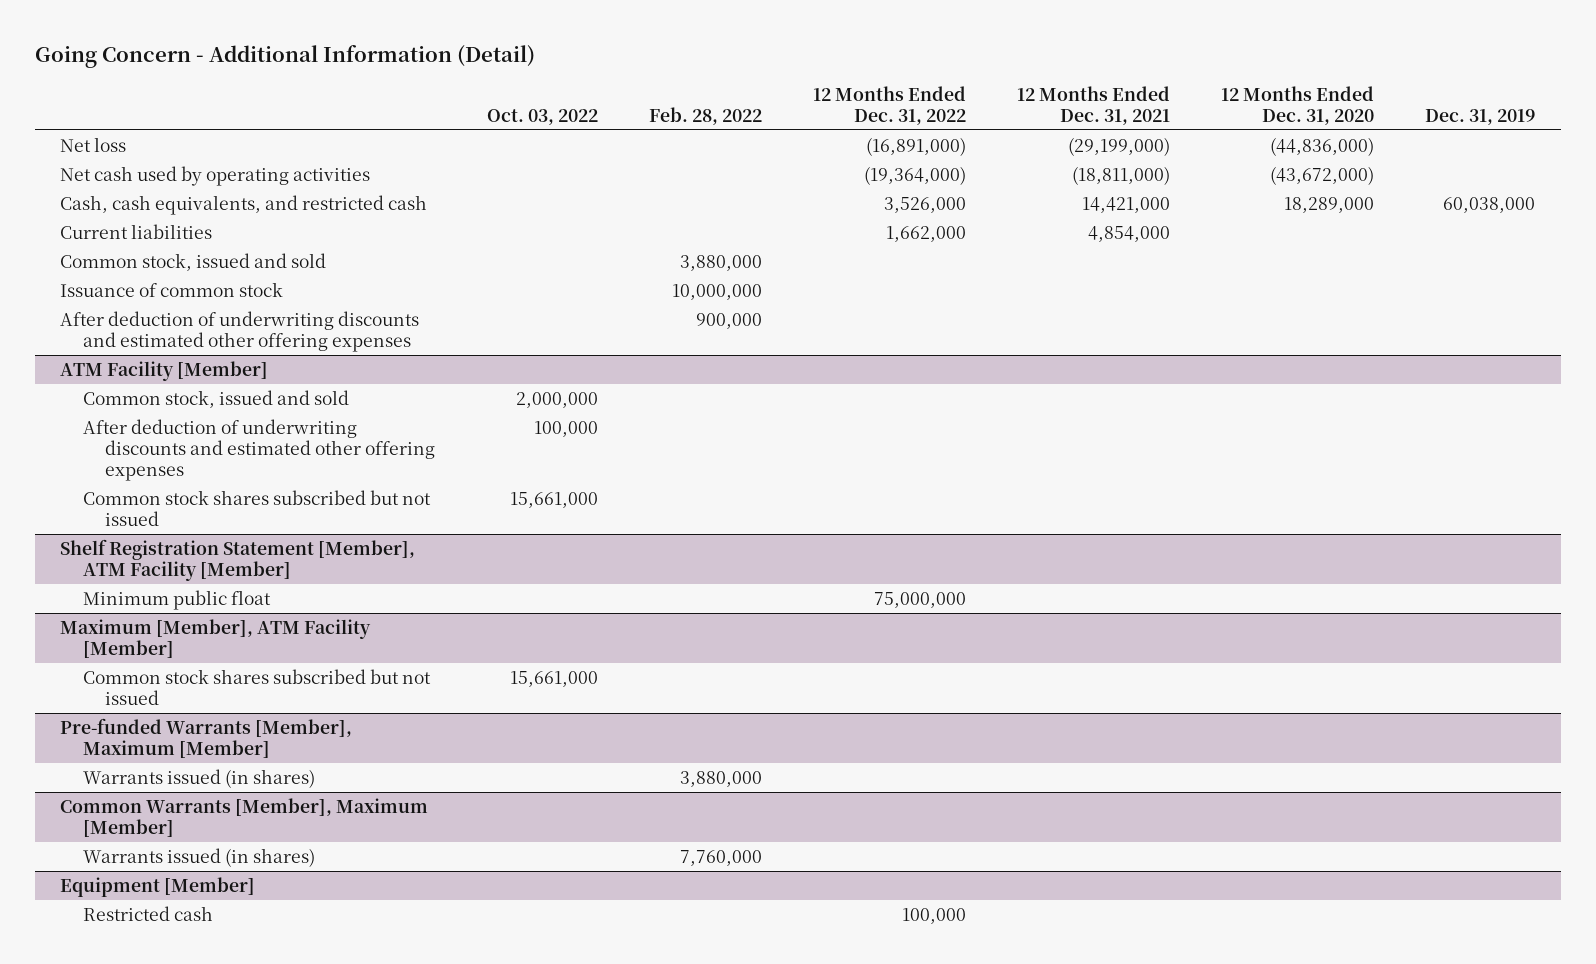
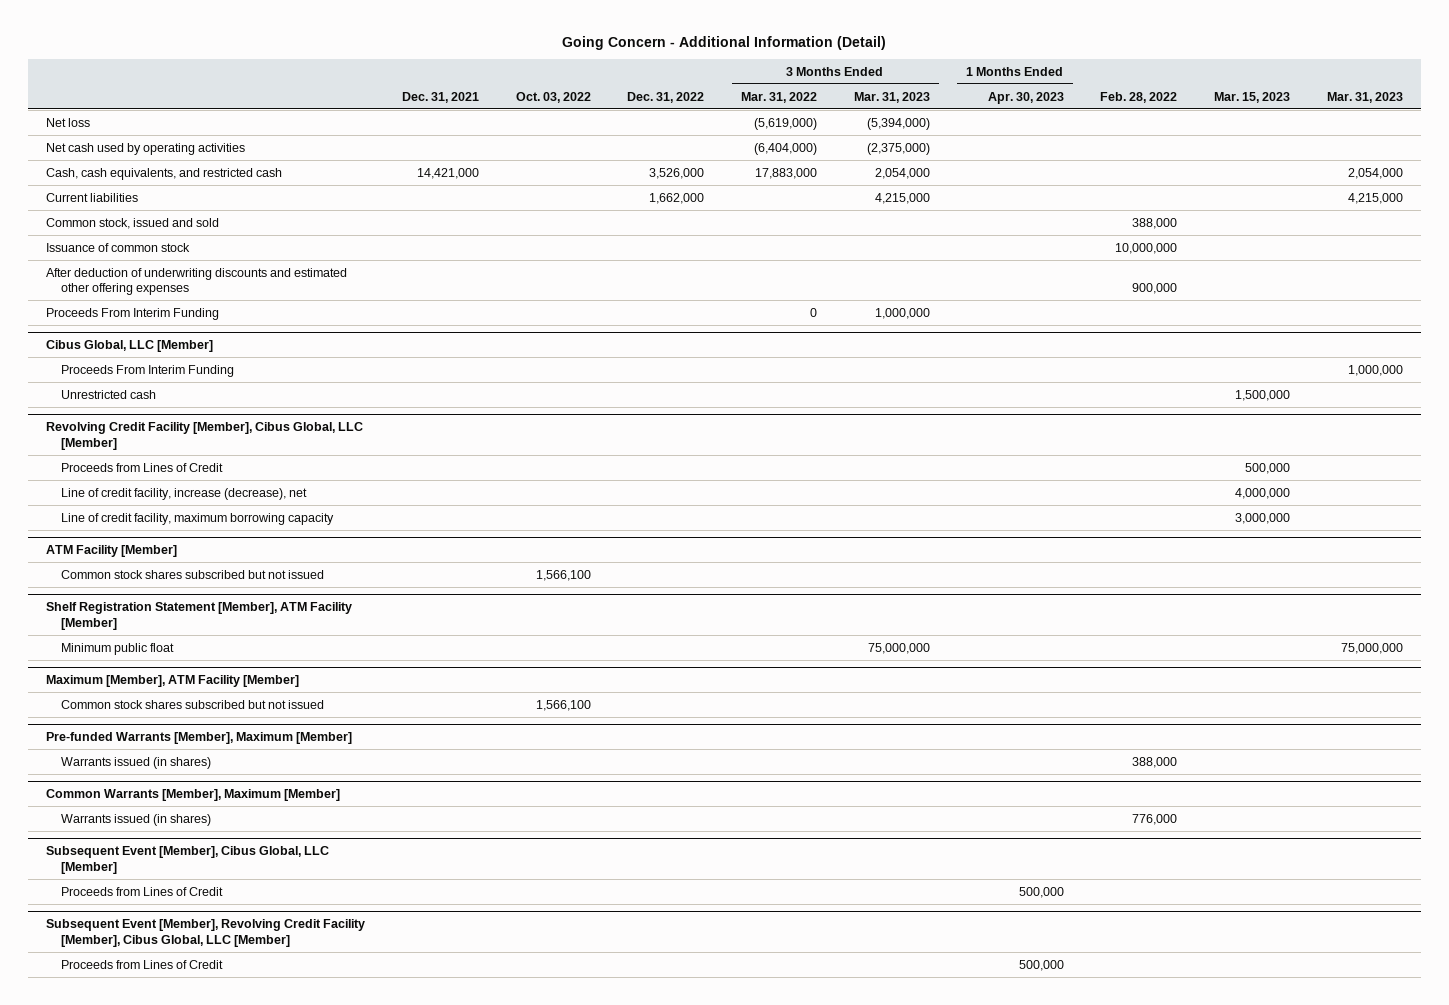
- | Oct. 03, 2022 | Feb. 28, 2022 | 12 Months Ended Dec. 31, 2022 | 12 Months Ended Dec. 31, 2021 | 12 Months Ended Dec. 31, 2020 | Dec. 31, 2019
+ | Dec. 31, 2021 | Oct. 03, 2022 | Dec. 31, 2022 | 3 Months Ended Mar. 31, 2022 | 3 Months Ended Mar. 31, 2023 | 1 Months Ended Apr. 30, 2023 | Feb. 28, 2022 | Mar. 15, 2023 | Mar. 31, 2023
- Common stock, issued and sold | | 3,880,000 | | | |
+ Common stock, issued and sold | | | | | | | 388,000 | |
+ Proceeds From Interim Funding | | | | 0 | 1,000,000 | | | |
+ Cibus Global, LLC [Member]
+ Proceeds From Interim Funding | | | | | | | | | 1,000,000
+ Unrestricted cash | | | | | | | | 1,500,000 |
+ Revolving Credit Facility [Member], Cibus Global, LLC [Member]
+ Proceeds from Lines of Credit | | | | | | | | 500,000 |
+ Line of credit facility, increase (decrease), net | | | | | | | | 4,000,000 |
+ Line of credit facility, maximum borrowing capacity | | | | | | | | 3,000,000 |
@ ATM Facility [Member]
- Common stock, issued and sold | 2,000,000 | | | | |
- After deduction of underwriting discounts and estimated other offering expenses | 100,000 | | | | |
- Common stock shares subscribed but not issued | 15,661,000 | | | | |
+ Common stock shares subscribed but not issued | | 1,566,100 | | | | | | |
@ Maximum [Member], ATM Facility [Member]
- Common stock shares subscribed but not issued | 15,661,000 | | | | |
+ Common stock shares subscribed but not issued | | 1,566,100 | | | | | | |
@ Pre-funded Warrants [Member], Maximum [Member]
- Warrants issued (in shares) | | 3,880,000 | | | |
+ Warrants issued (in shares) | | | | | | | 388,000 | |
@ Common Warrants [Member], Maximum [Member]
- Warrants issued (in shares) | | 7,760,000 | | | |
- Equipment [Member]
- Restricted cash | | | 100,000 | | |
@ Common Warrants [Member], Maximum [Member]
+ Warrants issued (in shares) | | | | | | | 776,000 | |
+ Subsequent Event [Member], Cibus Global, LLC [Member]
+ Proceeds from Lines of Credit | | | | | | 500,000 | | |
+ Subsequent Event [Member], Revolving Credit Facility [Member], Cibus Global, LLC [Member]
+ Proceeds from Lines of Credit | | | | | | 500,000 | | |

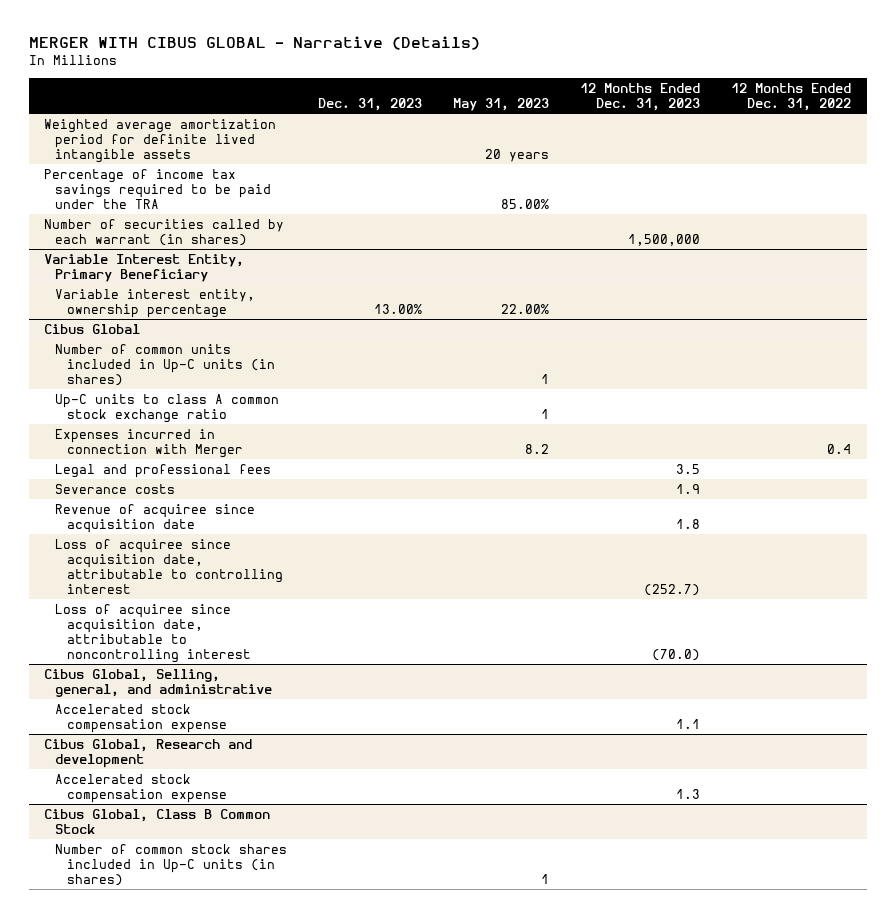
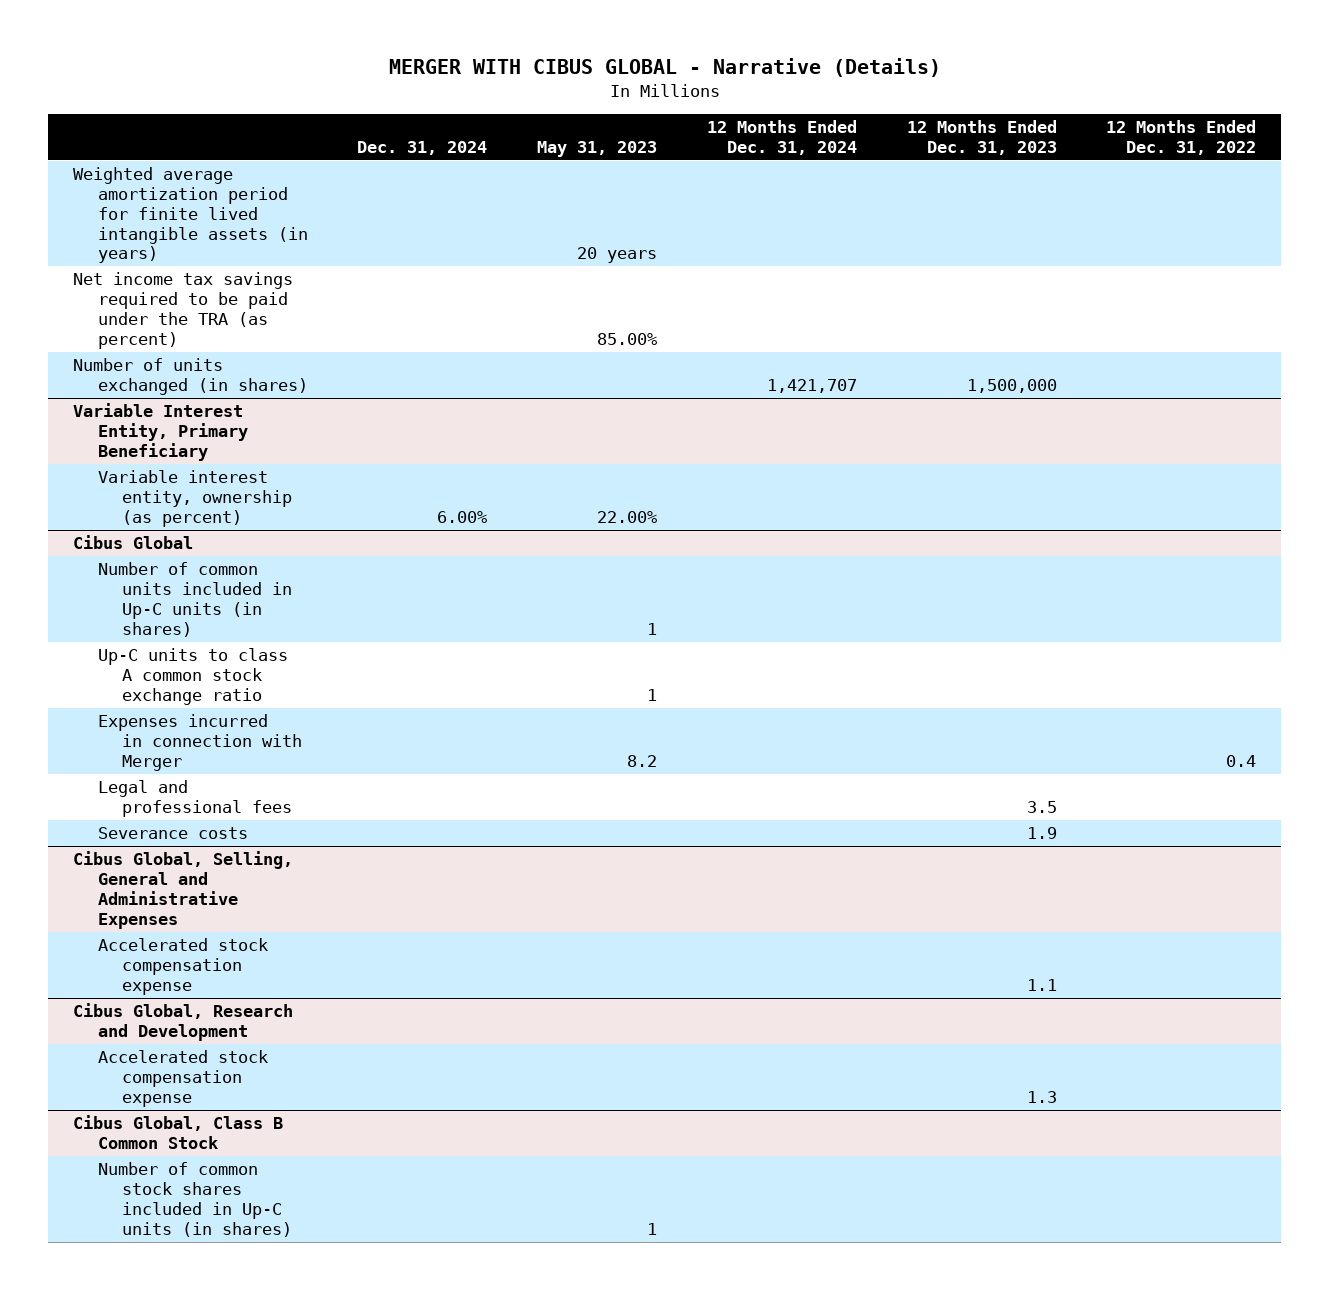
- | Dec. 31, 2023 | May 31, 2023 | 12 Months Ended Dec. 31, 2023 | 12 Months Ended Dec. 31, 2022
+ | Dec. 31, 2024 | May 31, 2023 | 12 Months Ended Dec. 31, 2024 | 12 Months Ended Dec. 31, 2023 | 12 Months Ended Dec. 31, 2022
- Weighted average amortization period for definite lived intangible assets | | 20 years | |
- Percentage of income tax savings required to be paid under the TRA | | 85.00% | |
- Number of securities called by each warrant (in shares) | | | 1,500,000 |
+ Weighted average amortization period for finite lived intangible assets (in years) | | 20 years | | |
+ Net income tax savings required to be paid under the TRA (as percent) | | 85.00% | | |
+ Number of units exchanged (in shares) | | | 1,421,707 | 1,500,000 |
@ Variable Interest Entity, Primary Beneficiary
- Variable interest entity, ownership percentage | 13.00% | 22.00% | |
+ Variable interest entity, ownership (as percent) | 6.00% | 22.00% | | |
@ Cibus Global
- Revenue of acquiree since acquisition date | | | 1.8 |
- Loss of acquiree since acquisition date, attributable to controlling interest | | | (252.7) |
- Loss of acquiree since acquisition date, attributable to noncontrolling interest | | | (70.0) |
- Cibus Global, Selling, general, and administrative
+ Cibus Global, Selling, General and Administrative Expenses
- Cibus Global, Research and development
+ Cibus Global, Research and Development

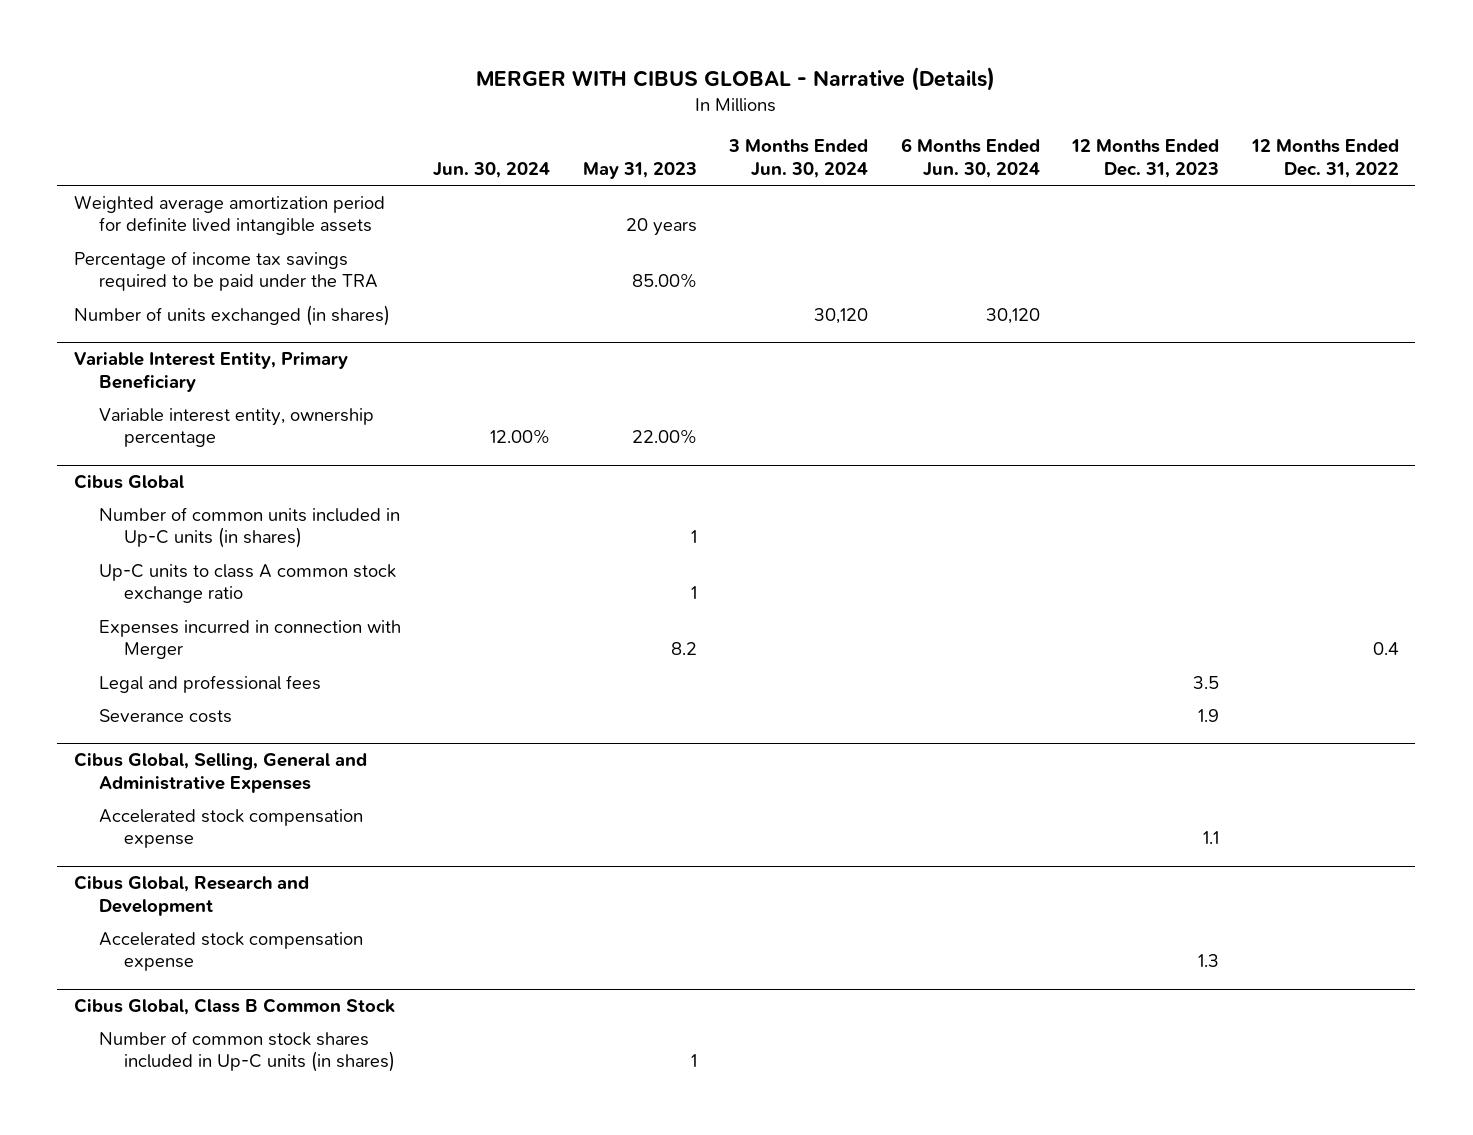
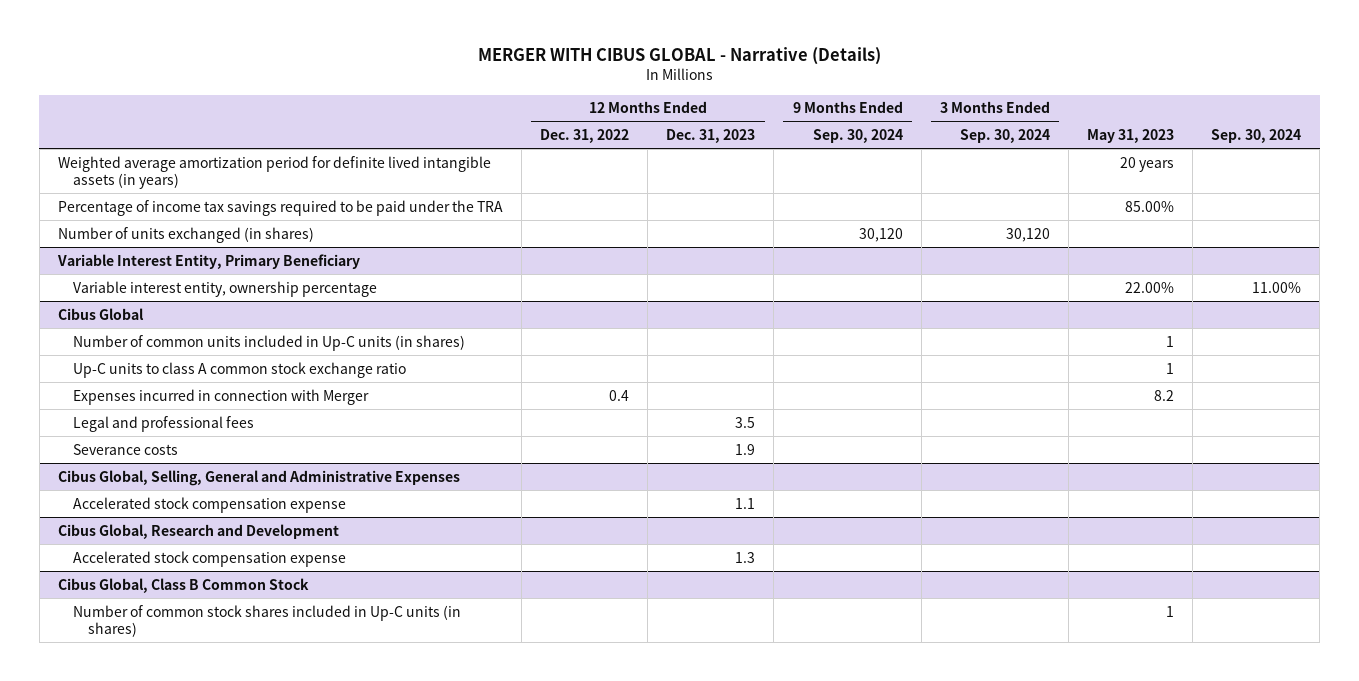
- | Jun. 30, 2024 | May 31, 2023 | 3 Months Ended Jun. 30, 2024 | 6 Months Ended Jun. 30, 2024 | 12 Months Ended Dec. 31, 2023 | 12 Months Ended Dec. 31, 2022
+ | 12 Months Ended Dec. 31, 2022 | 12 Months Ended Dec. 31, 2023 | 9 Months Ended Sep. 30, 2024 | 3 Months Ended Sep. 30, 2024 | May 31, 2023 | Sep. 30, 2024
- Weighted average amortization period for definite lived intangible assets | | 20 years | | | |
+ Weighted average amortization period for definite lived intangible assets (in years) | | | | | 20 years |

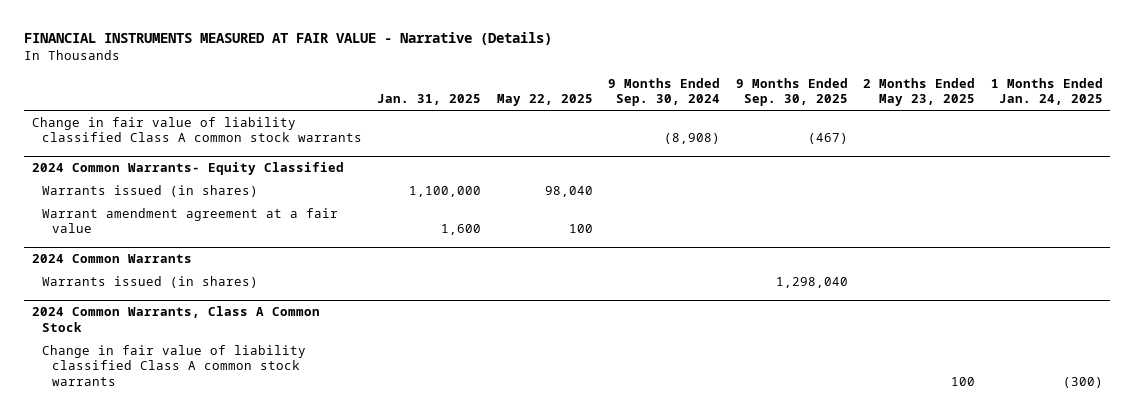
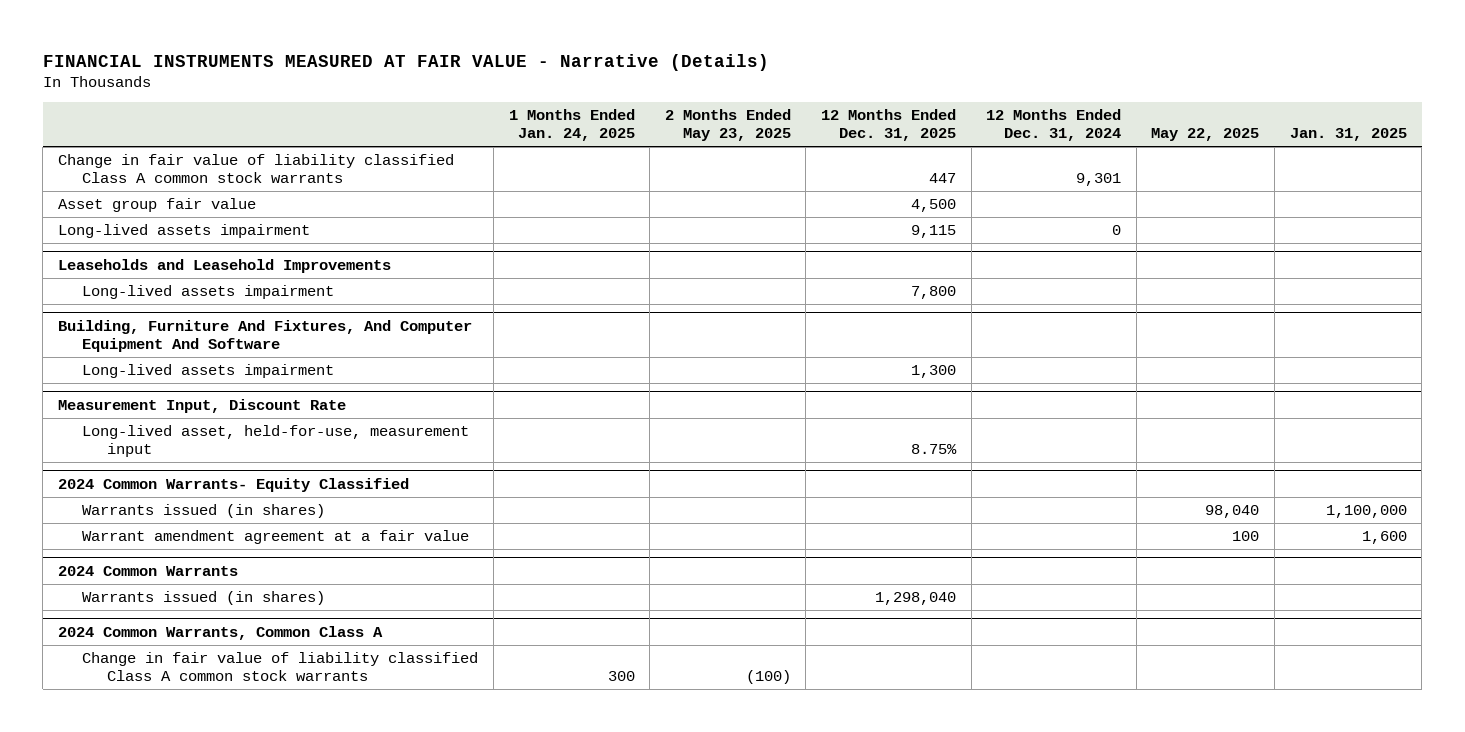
- | Jan. 31, 2025 | May 22, 2025 | 9 Months Ended Sep. 30, 2024 | 9 Months Ended Sep. 30, 2025 | 2 Months Ended May 23, 2025 | 1 Months Ended Jan. 24, 2025
+ | 1 Months Ended Jan. 24, 2025 | 2 Months Ended May 23, 2025 | 12 Months Ended Dec. 31, 2025 | 12 Months Ended Dec. 31, 2024 | May 22, 2025 | Jan. 31, 2025
+ Asset group fair value | | | 4,500 | | |
+ Long-lived assets impairment | | | 9,115 | 0 | |
+ Leaseholds and Leasehold Improvements
+ Long-lived assets impairment | | | 7,800 | | |
+ Building, Furniture And Fixtures, And Computer Equipment And Software
+ Long-lived assets impairment | | | 1,300 | | |
+ Measurement Input, Discount Rate
+ Long-lived asset, held-for-use, measurement input | | | 8.75% | | |
- 2024 Common Warrants, Class A Common Stock
- Change in fair value of liability classified Class A common stock warrants | | | | | 100 | (300)
+ 2024 Common Warrants, Common Class A
+ Change in fair value of liability classified Class A common stock warrants | 300 | (100) | | | |

